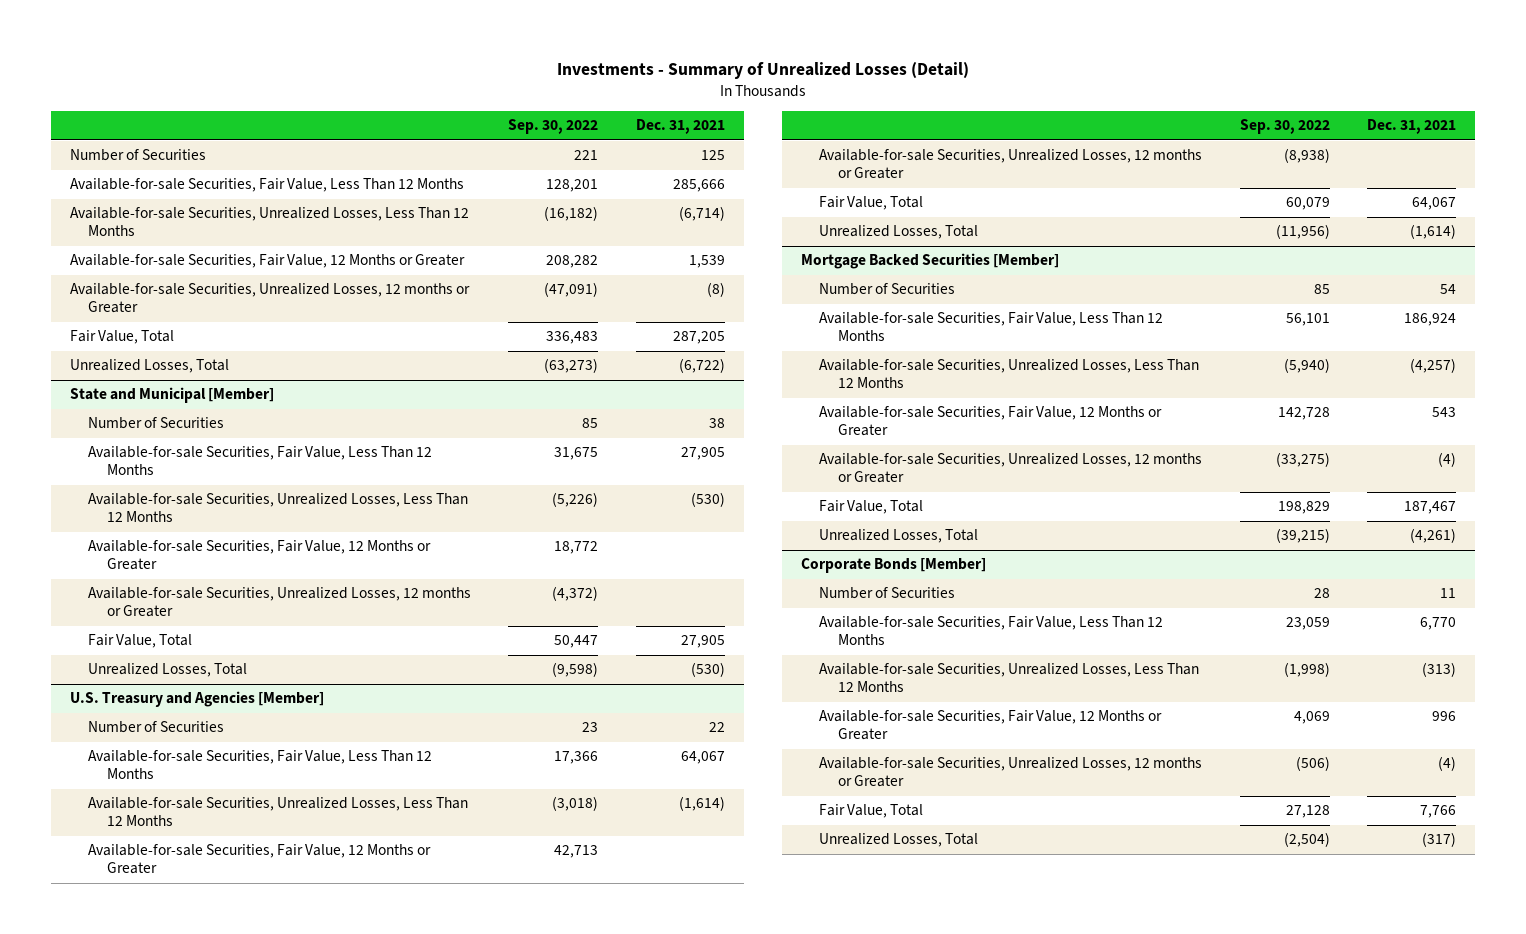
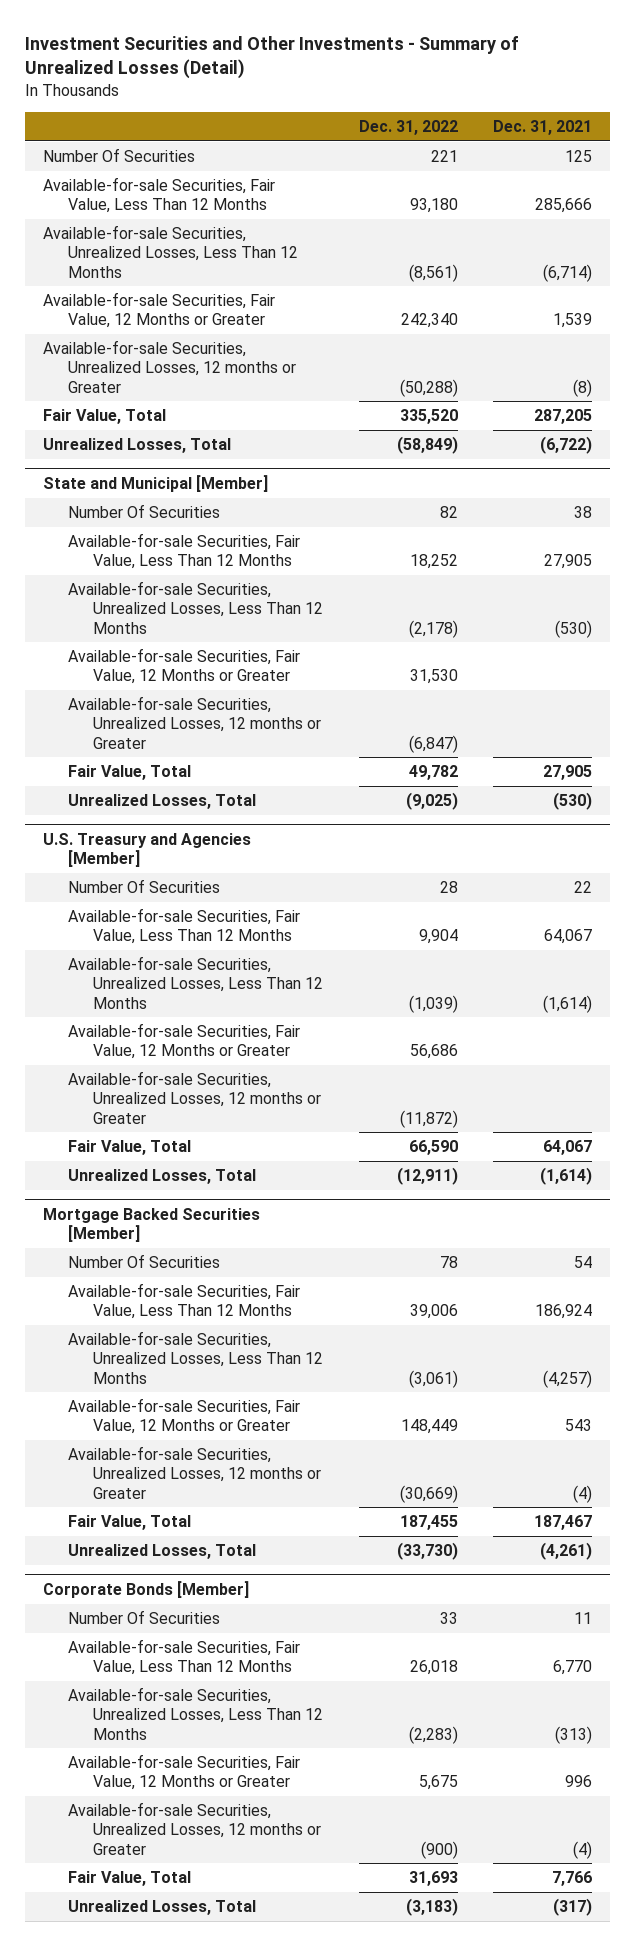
- Investments - Summary of Unrealized Losses (Detail)
+ Investment Securities and Other Investments - Summary of Unrealized Losses (Detail)
- | Sep. 30, 2022 | Dec. 31, 2021
+ | Dec. 31, 2022 | Dec. 31, 2021
- Number of Securities | 221 | 125
+ Number Of Securities | 221 | 125
@ State and Municipal [Member]
- Number of Securities | 85 | 38
+ Number Of Securities | 82 | 38
@ U.S. Treasury and Agencies [Member]
- Number of Securities | 23 | 22
+ Number Of Securities | 28 | 22
@ Mortgage Backed Securities [Member]
- Number of Securities | 85 | 54
+ Number Of Securities | 78 | 54
@ Corporate Bonds [Member]
- Number of Securities | 28 | 11
+ Number Of Securities | 33 | 11

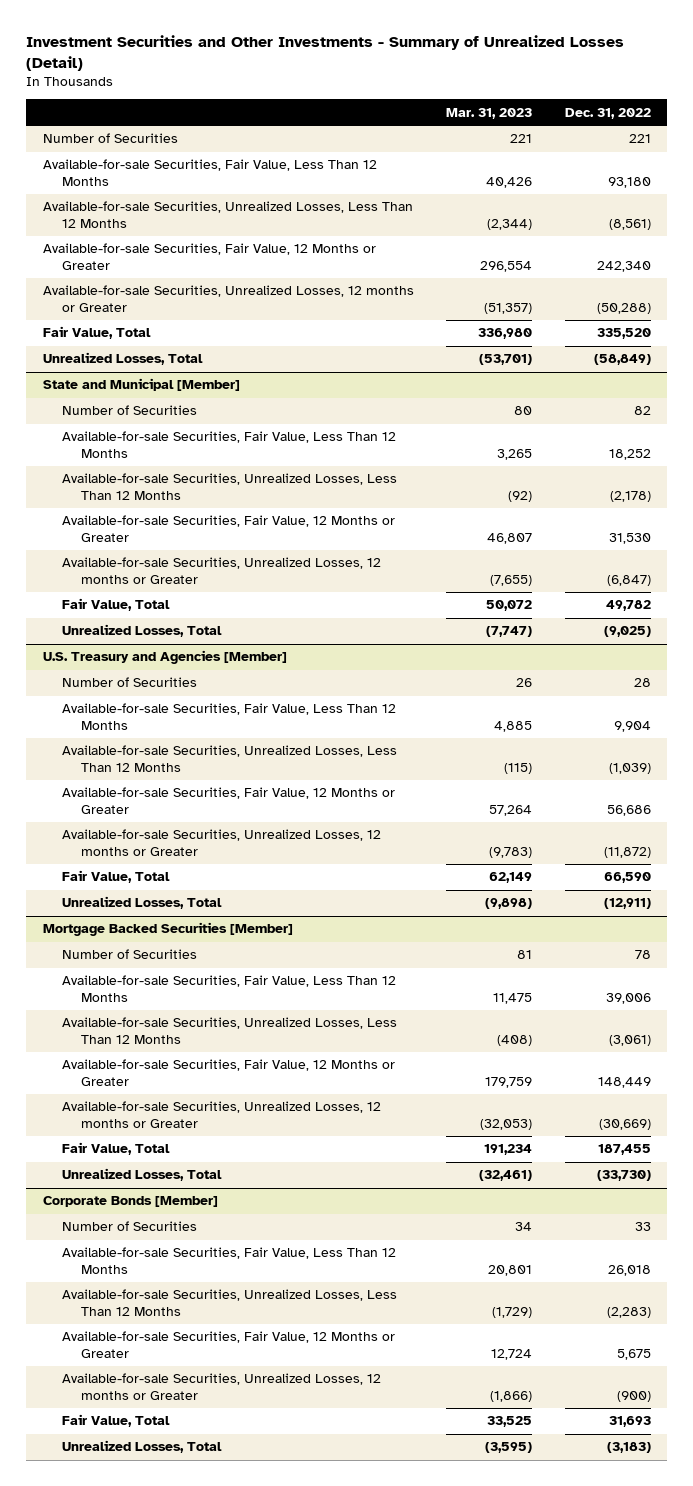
- | Dec. 31, 2022 | Dec. 31, 2021
+ | Mar. 31, 2023 | Dec. 31, 2022
- Number Of Securities | 221 | 125
+ Number of Securities | 221 | 221
@ State and Municipal [Member]
- Number Of Securities | 82 | 38
+ Number of Securities | 80 | 82
@ U.S. Treasury and Agencies [Member]
- Number Of Securities | 28 | 22
+ Number of Securities | 26 | 28
@ Mortgage Backed Securities [Member]
- Number Of Securities | 78 | 54
+ Number of Securities | 81 | 78
@ Corporate Bonds [Member]
- Number Of Securities | 33 | 11
+ Number of Securities | 34 | 33

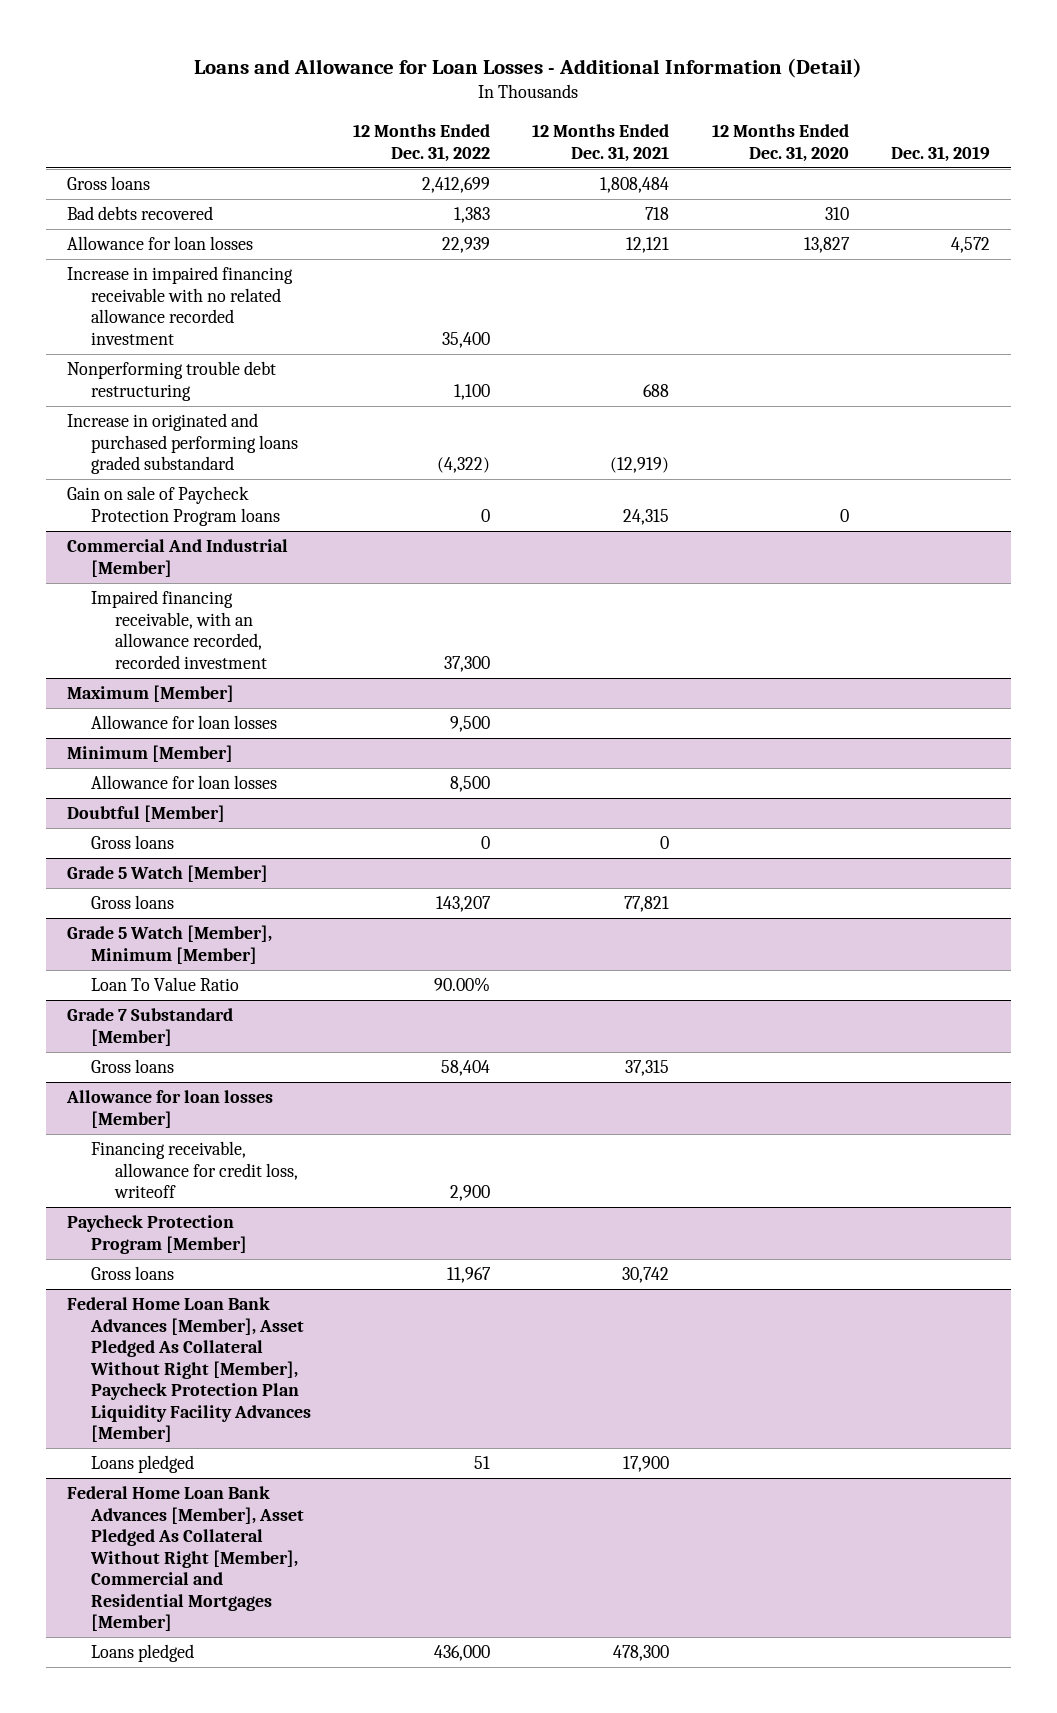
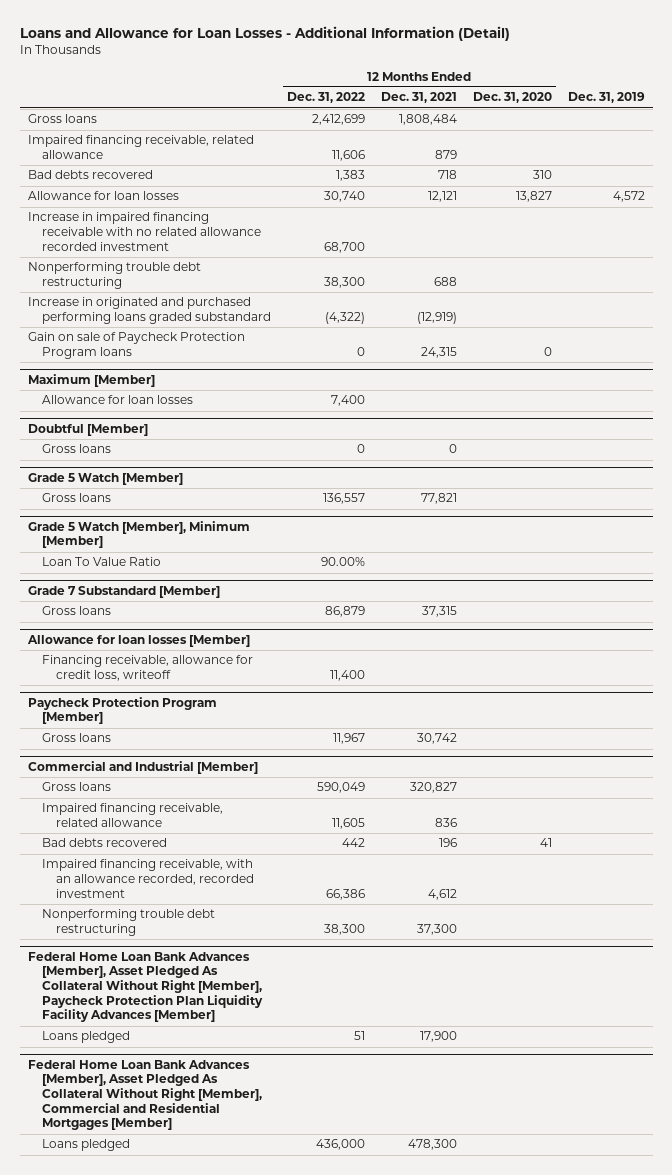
+ Impaired financing receivable, related allowance | 11,606 | 879 | |
- Allowance for loan losses | 22,939 | 12,121 | 13,827 | 4,572
- Increase in impaired financing receivable with no related allowance recorded investment | 35,400 | | |
- Nonperforming trouble debt restructuring | 1,100 | 688 | |
+ Allowance for loan losses | 30,740 | 12,121 | 13,827 | 4,572
+ Increase in impaired financing receivable with no related allowance recorded investment | 68,700 | | |
+ Nonperforming trouble debt restructuring | 38,300 | 688 | |
- Commercial And Industrial [Member]
- Impaired financing receivable, with an allowance recorded, recorded investment | 37,300 | | |
@ Maximum [Member]
- Allowance for loan losses | 9,500 | | |
- Minimum [Member]
- Allowance for loan losses | 8,500 | | |
@ Maximum [Member]
+ Allowance for loan losses | 7,400 | | |
@ Grade 5 Watch [Member]
- Gross loans | 143,207 | 77,821 | |
+ Gross loans | 136,557 | 77,821 | |
@ Grade 7 Substandard [Member]
- Gross loans | 58,404 | 37,315 | |
+ Gross loans | 86,879 | 37,315 | |
@ Allowance for loan losses [Member]
- Financing receivable, allowance for credit loss, writeoff | 2,900 | | |
+ Financing receivable, allowance for credit loss, writeoff | 11,400 | | |
+ Commercial and Industrial [Member]
+ Gross loans | 590,049 | 320,827 | |
+ Impaired financing receivable, related allowance | 11,605 | 836 | |
+ Bad debts recovered | 442 | 196 | 41 |
+ Impaired financing receivable, with an allowance recorded, recorded investment | 66,386 | 4,612 | |
+ Nonperforming trouble debt restructuring | 38,300 | 37,300 | |

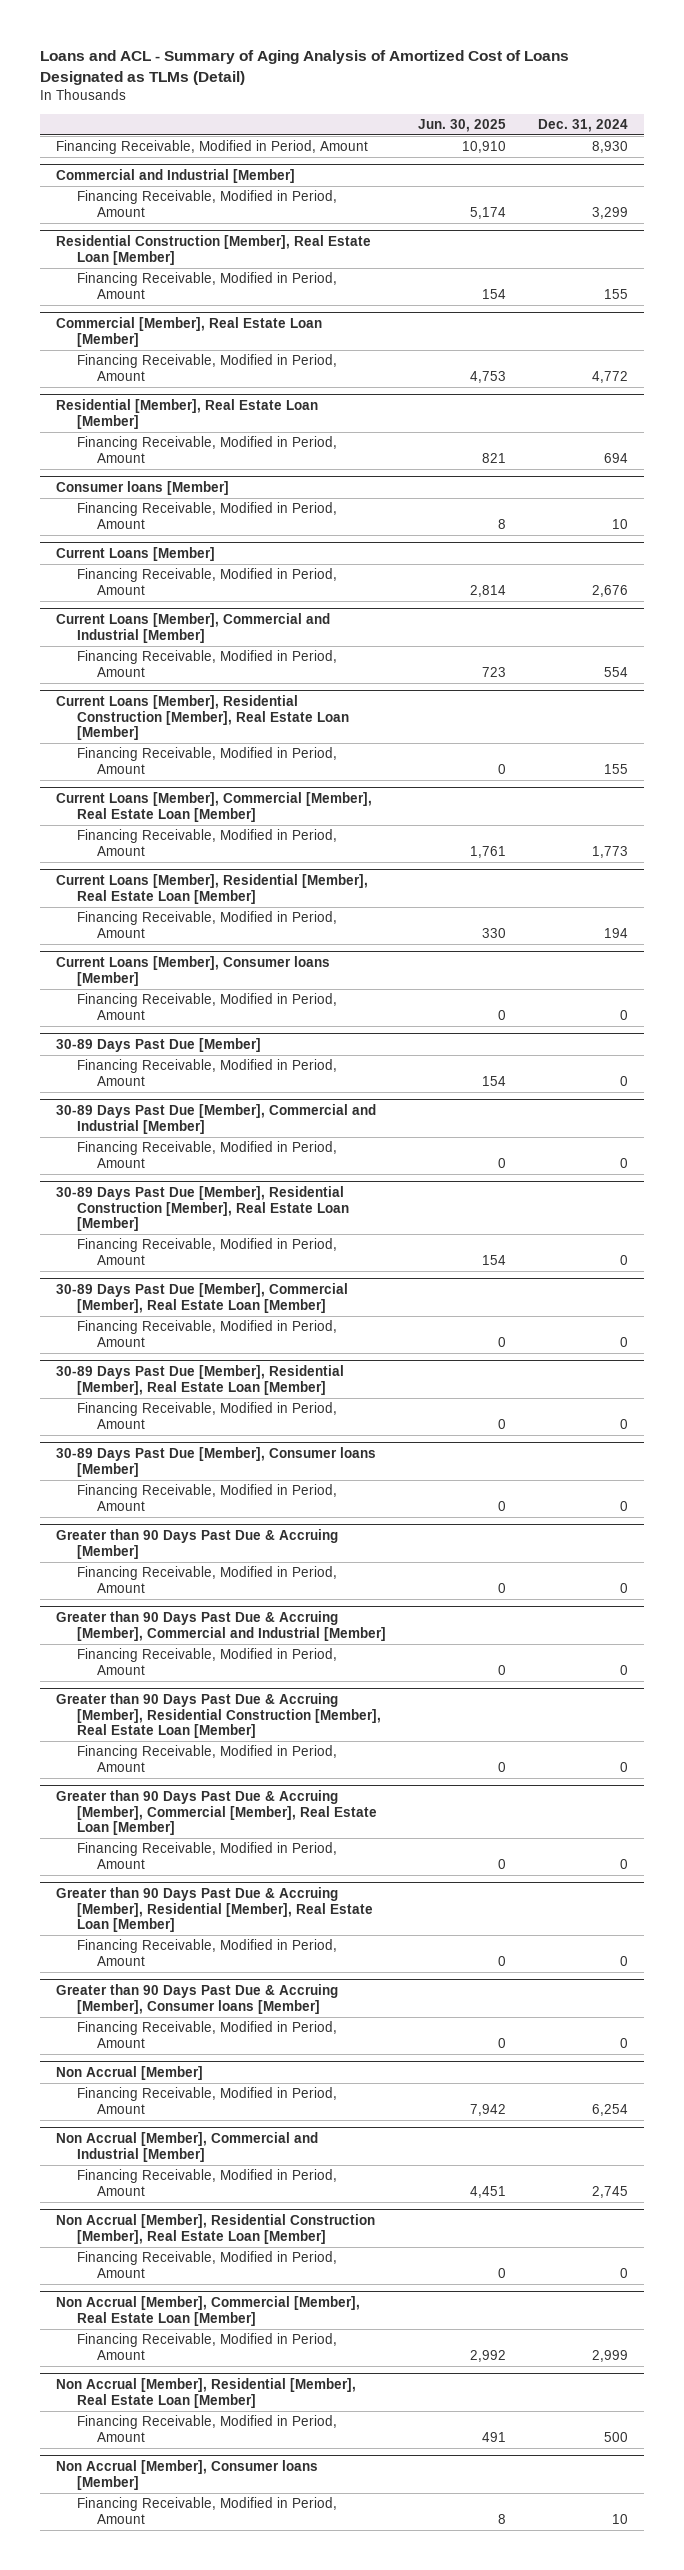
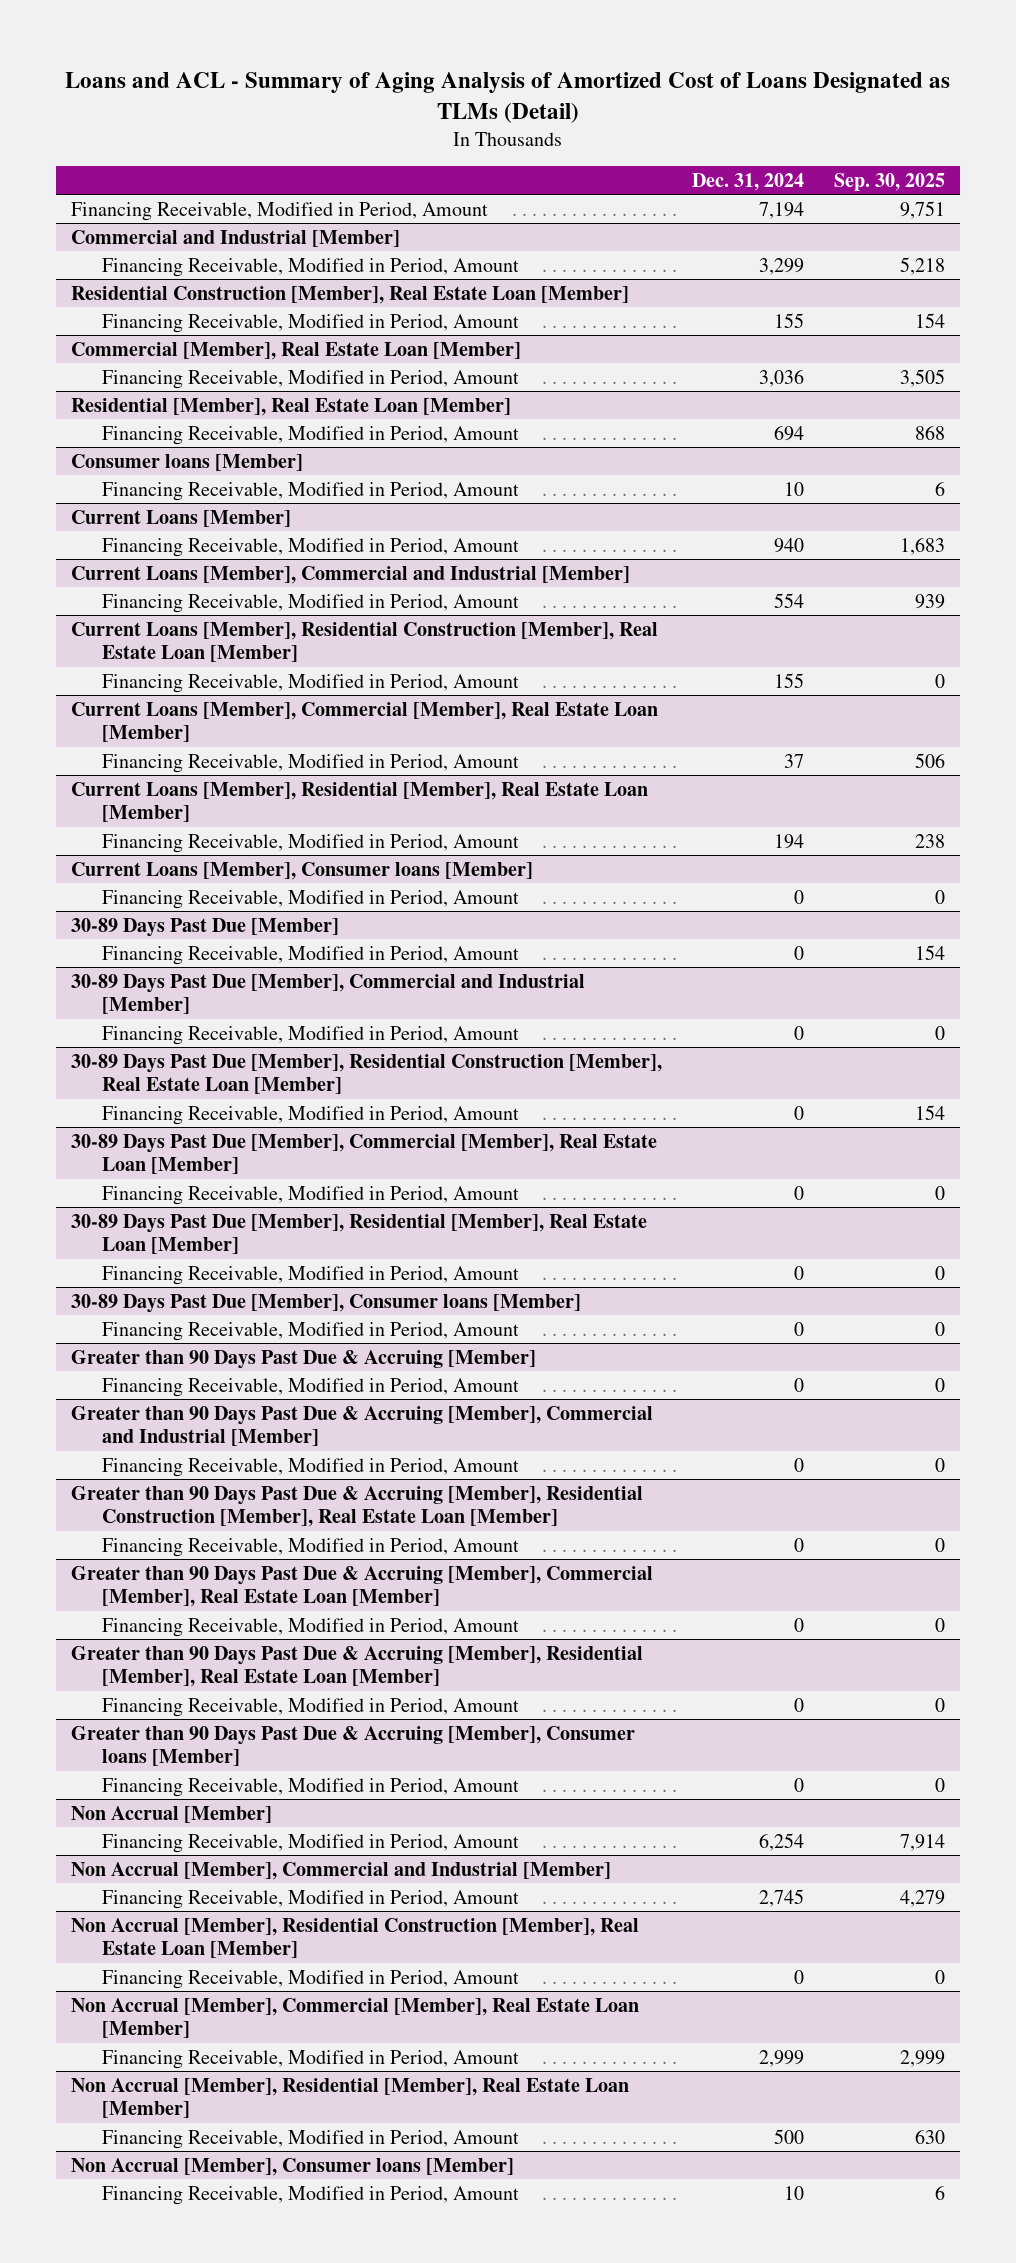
- | Jun. 30, 2025 | Dec. 31, 2024
+ | Dec. 31, 2024 | Sep. 30, 2025
- Financing Receivable, Modified in Period, Amount | 10,910 | 8,930
+ Financing Receivable, Modified in Period, Amount | 7,194 | 9,751
@ Commercial [Member], Real Estate Loan [Member]
- Financing Receivable, Modified in Period, Amount | 4,753 | 4,772
+ Financing Receivable, Modified in Period, Amount | 3,036 | 3,505
@ Current Loans [Member]
- Financing Receivable, Modified in Period, Amount | 2,814 | 2,676
+ Financing Receivable, Modified in Period, Amount | 940 | 1,683
@ Current Loans [Member], Commercial [Member], Real Estate Loan [Member]
- Financing Receivable, Modified in Period, Amount | 1,761 | 1,773
+ Financing Receivable, Modified in Period, Amount | 37 | 506

